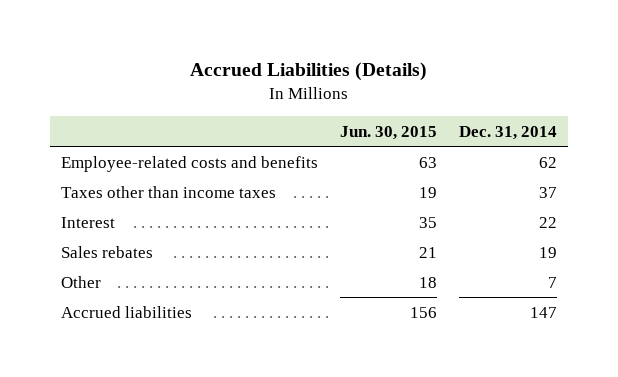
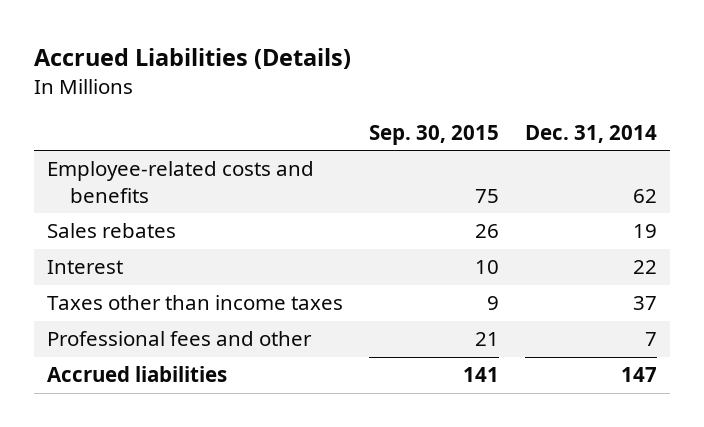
- | Jun. 30, 2015 | Dec. 31, 2014
+ | Sep. 30, 2015 | Dec. 31, 2014
- Other | 18 | 7
moved down: Interest | 10 | 22
moved down: Taxes other than income taxes | 9 | 37
+ Professional fees and other | 21 | 7

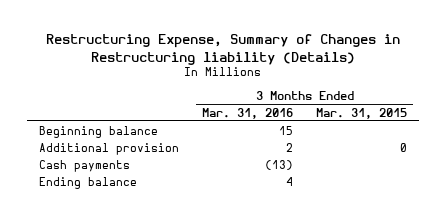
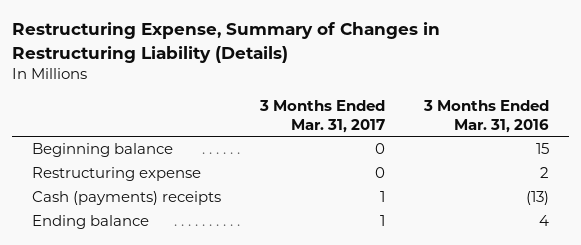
- Restructuring Expense, Summary of Changes in Restructuring liability (Details)
+ Restructuring Expense, Summary of Changes in Restructuring Liability (Details)
- | 3 Months Ended Mar. 31, 2016 | 3 Months Ended Mar. 31, 2015
+ | 3 Months Ended Mar. 31, 2017 | 3 Months Ended Mar. 31, 2016
- Additional provision | 2 | 0
- Cash payments | (13) |
+ Restructuring expense | 0 | 2
+ Cash (payments) receipts | 1 | (13)

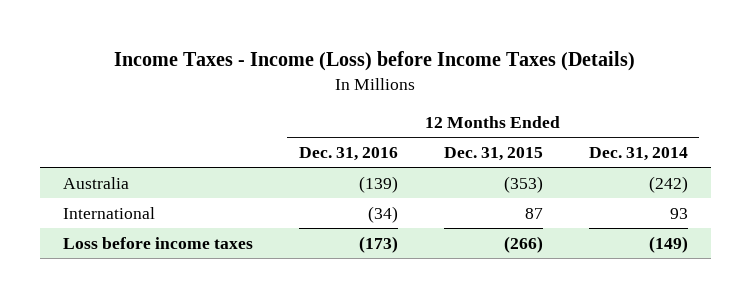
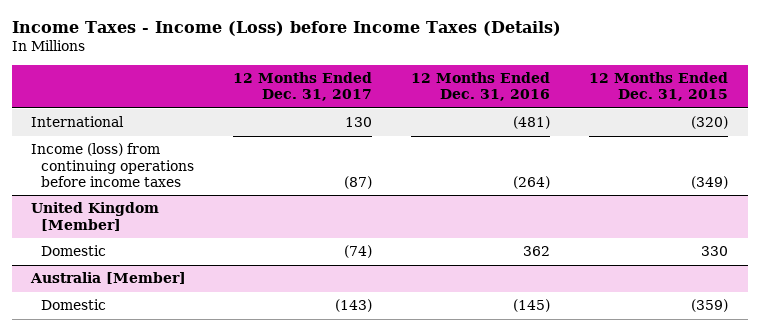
- | 12 Months Ended Dec. 31, 2016 | 12 Months Ended Dec. 31, 2015 | 12 Months Ended Dec. 31, 2014
+ | 12 Months Ended Dec. 31, 2017 | 12 Months Ended Dec. 31, 2016 | 12 Months Ended Dec. 31, 2015
- Australia | (139) | (353) | (242)
- International | (34) | 87 | 93
- Loss before income taxes | (173) | (266) | (149)
+ International | 130 | (481) | (320)
+ Income (loss) from continuing operations before income taxes | (87) | (264) | (349)
+ United Kingdom [Member]
+ Domestic | (74) | 362 | 330
+ Australia [Member]
+ Domestic | (143) | (145) | (359)

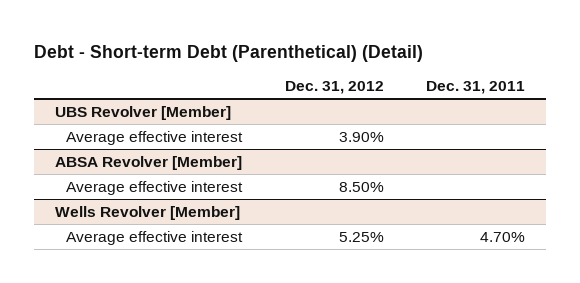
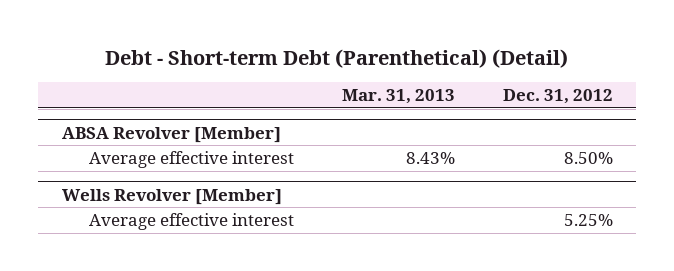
- | Dec. 31, 2012 | Dec. 31, 2011
+ | Mar. 31, 2013 | Dec. 31, 2012
- UBS Revolver [Member]
- Average effective interest | 3.90% |

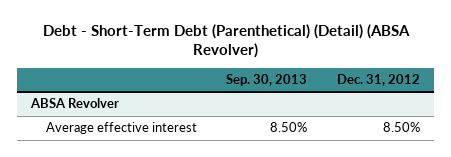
- Debt - Short-term Debt (Parenthetical) (Detail)
+ Debt - Short-Term Debt (Parenthetical) (Detail) (ABSA Revolver)
- | Mar. 31, 2013 | Dec. 31, 2012
+ | Sep. 30, 2013 | Dec. 31, 2012
- ABSA Revolver [Member]
+ ABSA Revolver
- Wells Revolver [Member]
- Average effective interest | | 5.25%

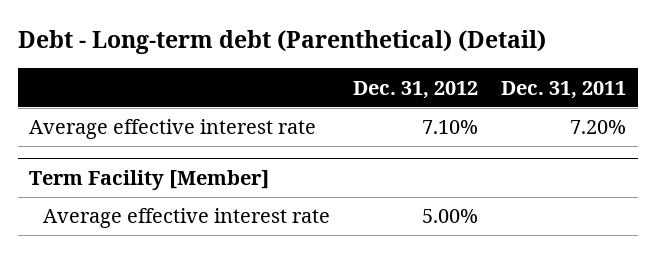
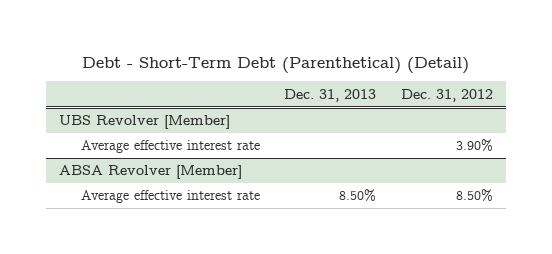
- Debt - Long-term debt (Parenthetical) (Detail)
+ Debt - Short-Term Debt (Parenthetical) (Detail)
- | Dec. 31, 2012 | Dec. 31, 2011
+ | Dec. 31, 2013 | Dec. 31, 2012
- Average effective interest rate | 7.10% | 7.20%
- Term Facility [Member]
- Average effective interest rate | 5.00% |
+ UBS Revolver [Member]
+ Average effective interest rate | | 3.90%
+ ABSA Revolver [Member]
+ Average effective interest rate | 8.50% | 8.50%

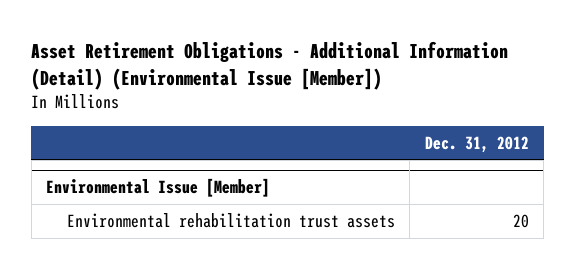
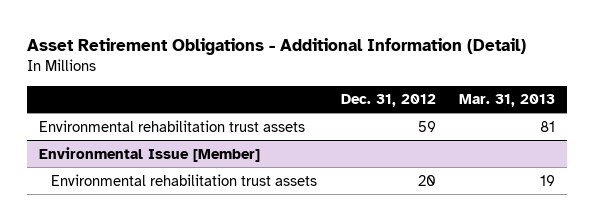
- Asset Retirement Obligations - Additional Information (Detail) (Environmental Issue [Member])
+ Asset Retirement Obligations - Additional Information (Detail)
- | Dec. 31, 2012
+ | Dec. 31, 2012 | Mar. 31, 2013
+ Environmental rehabilitation trust assets | 59 | 81

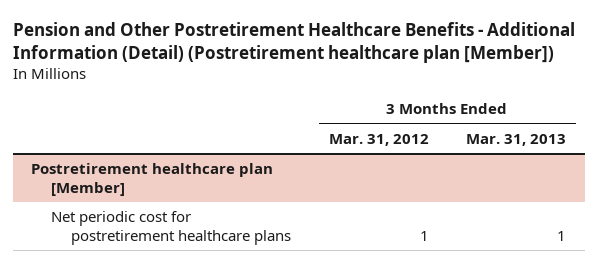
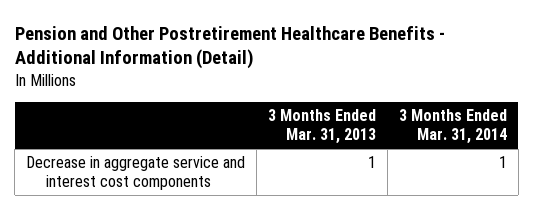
- Pension and Other Postretirement Healthcare Benefits - Additional Information (Detail) (Postretirement healthcare plan [Member])
+ Pension and Other Postretirement Healthcare Benefits - Additional Information (Detail)
- | 3 Months Ended Mar. 31, 2012 | 3 Months Ended Mar. 31, 2013
+ | 3 Months Ended Mar. 31, 2013 | 3 Months Ended Mar. 31, 2014
- Postretirement healthcare plan [Member]
- Net periodic cost for postretirement healthcare plans | 1 | 1
+ Decrease in aggregate service and interest cost components | 1 | 1

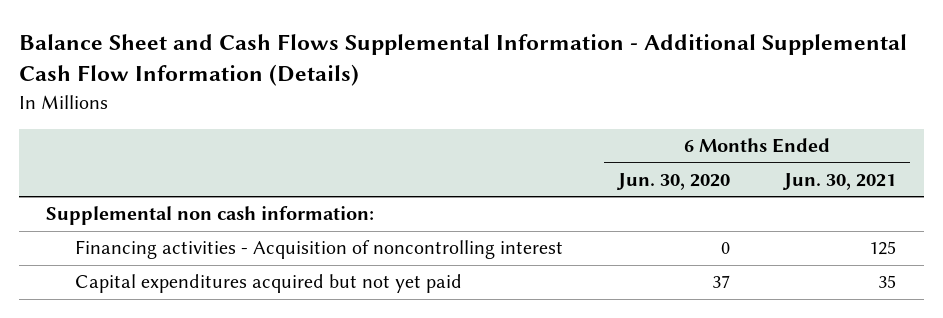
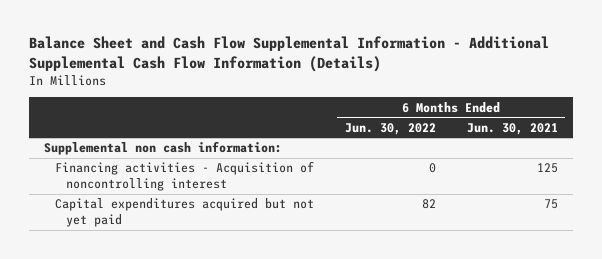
- Balance Sheet and Cash Flows Supplemental Information - Additional Supplemental Cash Flow Information (Details)
+ Balance Sheet and Cash Flow Supplemental Information - Additional Supplemental Cash Flow Information (Details)
- | 6 Months Ended Jun. 30, 2020 | 6 Months Ended Jun. 30, 2021
+ | 6 Months Ended Jun. 30, 2022 | 6 Months Ended Jun. 30, 2021
- Capital expenditures acquired but not yet paid | 37 | 35
+ Capital expenditures acquired but not yet paid | 82 | 75

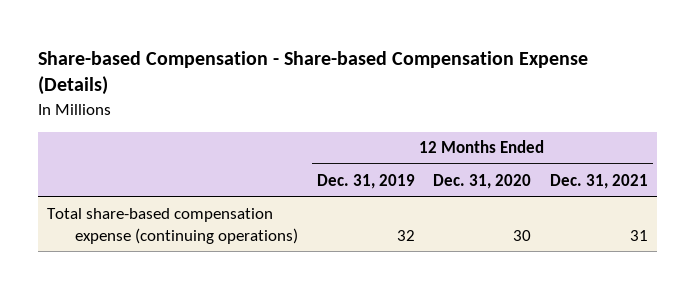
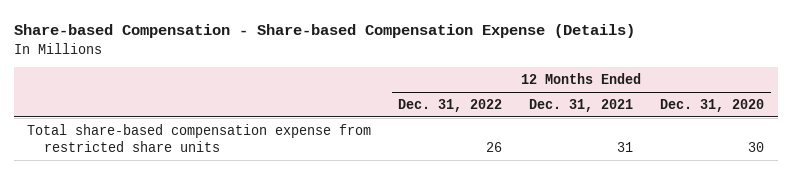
- | 12 Months Ended Dec. 31, 2019 | 12 Months Ended Dec. 31, 2020 | 12 Months Ended Dec. 31, 2021
+ | 12 Months Ended Dec. 31, 2022 | 12 Months Ended Dec. 31, 2021 | 12 Months Ended Dec. 31, 2020
- Total share-based compensation expense (continuing operations) | 32 | 30 | 31
+ Total share-based compensation expense from restricted share units | 26 | 31 | 30

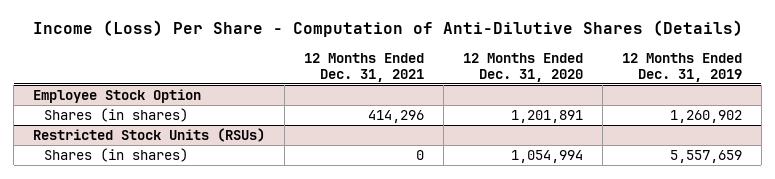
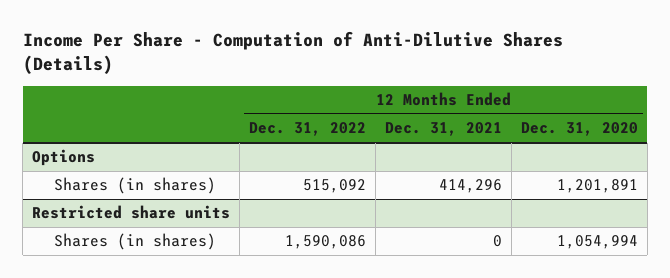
- Income (Loss) Per Share - Computation of Anti-Dilutive Shares (Details)
+ Income Per Share - Computation of Anti-Dilutive Shares (Details)
- | 12 Months Ended Dec. 31, 2021 | 12 Months Ended Dec. 31, 2020 | 12 Months Ended Dec. 31, 2019
+ | 12 Months Ended Dec. 31, 2022 | 12 Months Ended Dec. 31, 2021 | 12 Months Ended Dec. 31, 2020
- Employee Stock Option
+ Options
- Restricted Stock Units (RSUs)
+ Restricted share units

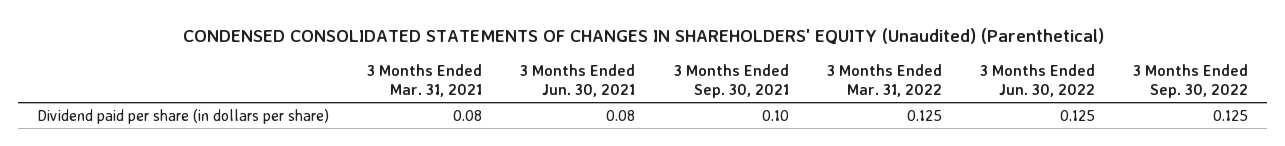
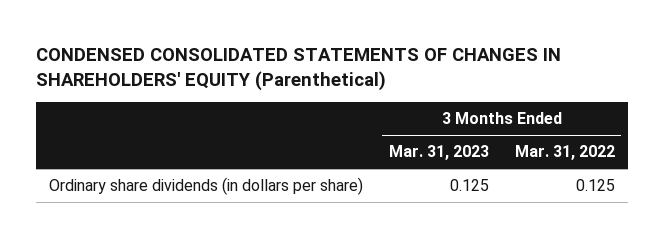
- CONDENSED CONSOLIDATED STATEMENTS OF CHANGES IN SHAREHOLDERS' EQUITY (Unaudited) (Parenthetical)
+ CONDENSED CONSOLIDATED STATEMENTS OF CHANGES IN SHAREHOLDERS' EQUITY (Parenthetical)
- | 3 Months Ended Mar. 31, 2021 | 3 Months Ended Jun. 30, 2021 | 3 Months Ended Sep. 30, 2021 | 3 Months Ended Mar. 31, 2022 | 3 Months Ended Jun. 30, 2022 | 3 Months Ended Sep. 30, 2022
+ | 3 Months Ended Mar. 31, 2023 | 3 Months Ended Mar. 31, 2022
- Dividend paid per share (in dollars per share) | 0.08 | 0.08 | 0.10 | 0.125 | 0.125 | 0.125
+ Ordinary share dividends (in dollars per share) | 0.125 | 0.125

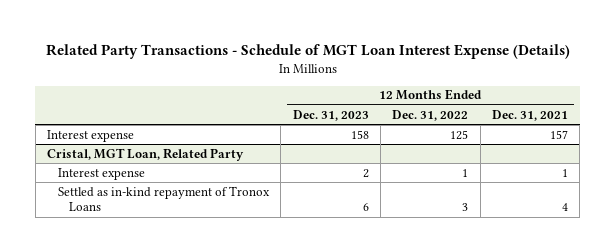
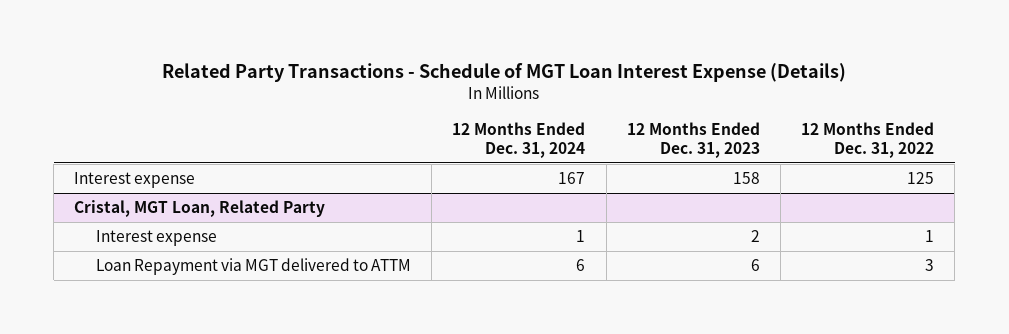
- | 12 Months Ended Dec. 31, 2023 | 12 Months Ended Dec. 31, 2022 | 12 Months Ended Dec. 31, 2021
+ | 12 Months Ended Dec. 31, 2024 | 12 Months Ended Dec. 31, 2023 | 12 Months Ended Dec. 31, 2022
@ Cristal, MGT Loan, Related Party
- Settled as in-kind repayment of Tronox Loans | 6 | 3 | 4
+ Loan Repayment via MGT delivered to ATTM | 6 | 6 | 3

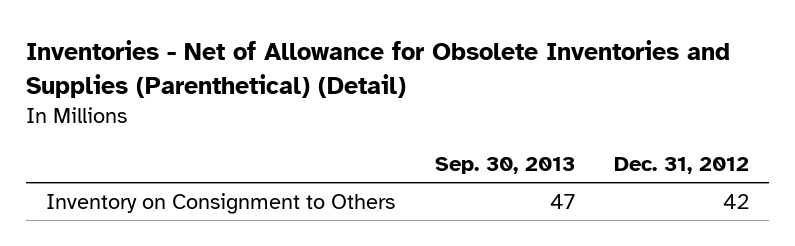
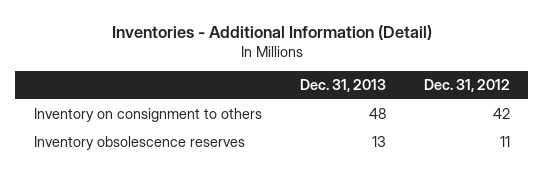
- Inventories - Net of Allowance for Obsolete Inventories and Supplies (Parenthetical) (Detail)
+ Inventories - Additional Information (Detail)
- | Sep. 30, 2013 | Dec. 31, 2012
+ | Dec. 31, 2013 | Dec. 31, 2012
- Inventory on Consignment to Others | 47 | 42
+ Inventory on consignment to others | 48 | 42
+ Inventory obsolescence reserves | 13 | 11

